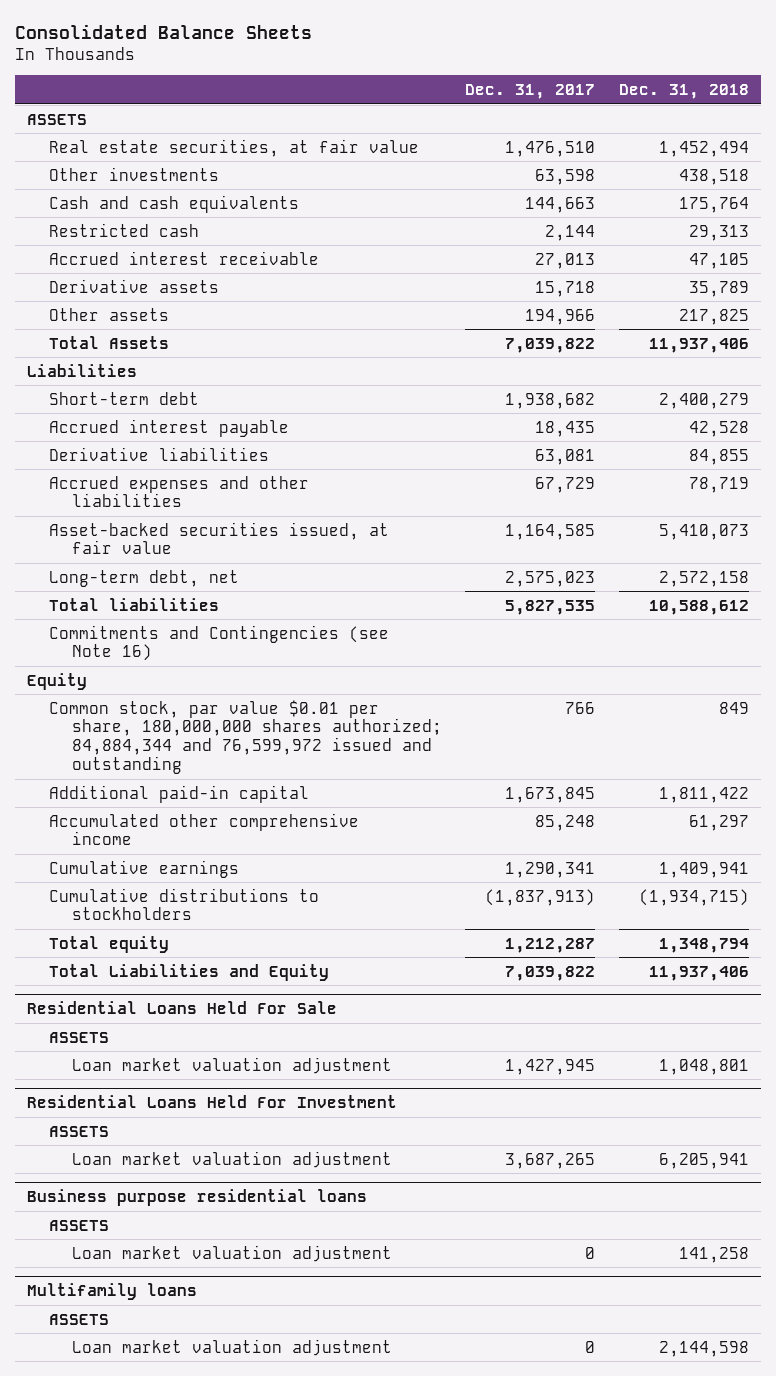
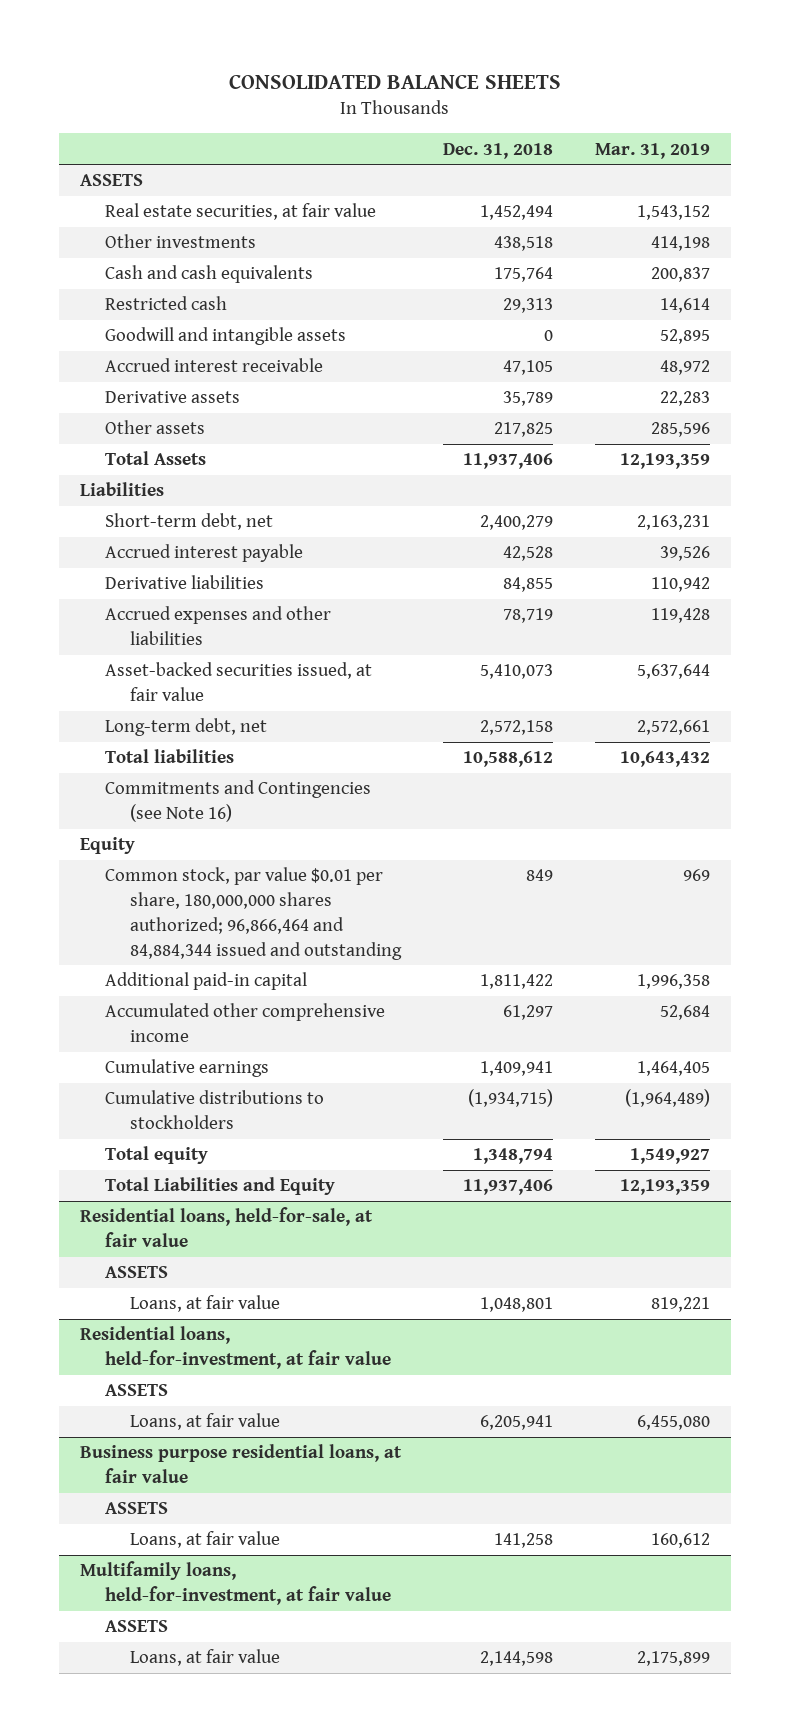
- Consolidated Balance Sheets
+ CONSOLIDATED BALANCE SHEETS
- | Dec. 31, 2017 | Dec. 31, 2018
+ | Dec. 31, 2018 | Mar. 31, 2019
+ Goodwill and intangible assets | 0 | 52,895
- Short-term debt | 1,938,682 | 2,400,279
+ Short-term debt, net | 2,400,279 | 2,163,231
- Common stock, par value $0.01 per share, 180,000,000 shares authorized; 84,884,344 and 76,599,972 issued and outstanding | 766 | 849
+ Common stock, par value $0.01 per share, 180,000,000 shares authorized; 96,866,464 and 84,884,344 issued and outstanding | 849 | 969
- Residential Loans Held For Sale
+ Residential loans, held-for-sale, at fair value
- Loan market valuation adjustment | 1,427,945 | 1,048,801
- Residential Loans Held For Investment
+ Loans, at fair value | 1,048,801 | 819,221
+ Residential loans, held-for-investment, at fair value
- Loan market valuation adjustment | 3,687,265 | 6,205,941
- Business purpose residential loans
+ Loans, at fair value | 6,205,941 | 6,455,080
+ Business purpose residential loans, at fair value
- Loan market valuation adjustment | 0 | 141,258
- Multifamily loans
+ Loans, at fair value | 141,258 | 160,612
+ Multifamily loans, held-for-investment, at fair value
- Loan market valuation adjustment | 0 | 2,144,598
+ Loans, at fair value | 2,144,598 | 2,175,899

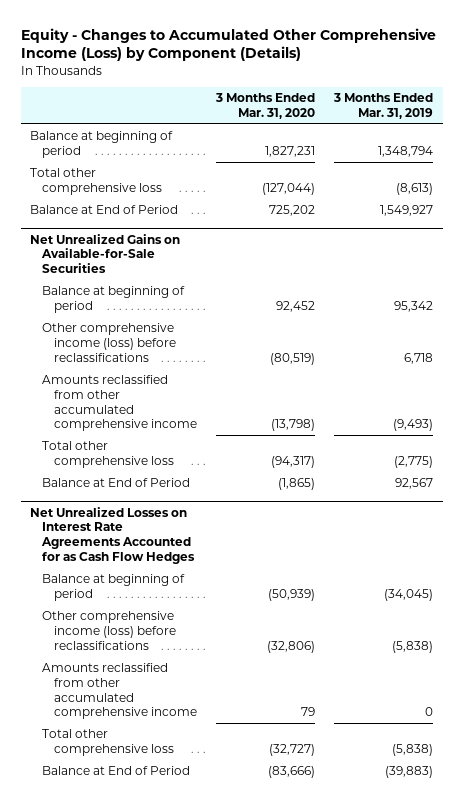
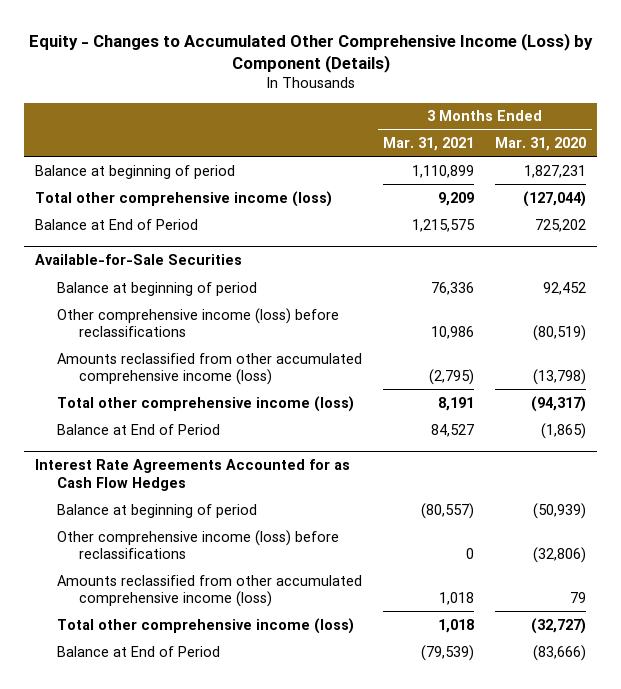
- | 3 Months Ended Mar. 31, 2020 | 3 Months Ended Mar. 31, 2019
+ | 3 Months Ended Mar. 31, 2021 | 3 Months Ended Mar. 31, 2020
- Total other comprehensive loss | (127,044) | (8,613)
+ Total other comprehensive income (loss) | 9,209 | (127,044)
- Net Unrealized Gains on Available-for-Sale Securities
+ Available-for-Sale Securities
- Amounts reclassified from other accumulated comprehensive income | (13,798) | (9,493)
- Total other comprehensive loss | (94,317) | (2,775)
+ Amounts reclassified from other accumulated comprehensive income (loss) | (2,795) | (13,798)
+ Total other comprehensive income (loss) | 8,191 | (94,317)
- Net Unrealized Losses on Interest Rate Agreements Accounted for as Cash Flow Hedges
+ Interest Rate Agreements Accounted for as Cash Flow Hedges
- Amounts reclassified from other accumulated comprehensive income | 79 | 0
- Total other comprehensive loss | (32,727) | (5,838)
+ Amounts reclassified from other accumulated comprehensive income (loss) | 1,018 | 79
+ Total other comprehensive income (loss) | 1,018 | (32,727)

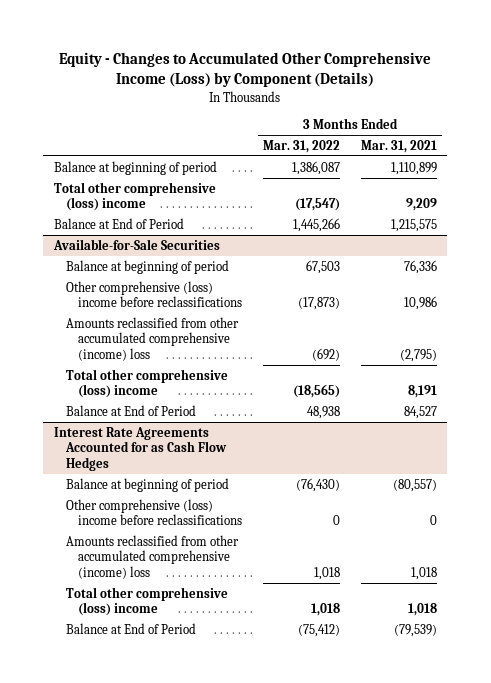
- | 3 Months Ended Mar. 31, 2021 | 3 Months Ended Mar. 31, 2020
+ | 3 Months Ended Mar. 31, 2022 | 3 Months Ended Mar. 31, 2021
- Total other comprehensive income (loss) | 9,209 | (127,044)
+ Total other comprehensive (loss) income | (17,547) | 9,209
@ Available-for-Sale Securities
- Other comprehensive income (loss) before reclassifications | 10,986 | (80,519)
- Amounts reclassified from other accumulated comprehensive income (loss) | (2,795) | (13,798)
- Total other comprehensive income (loss) | 8,191 | (94,317)
+ Other comprehensive (loss) income before reclassifications | (17,873) | 10,986
+ Amounts reclassified from other accumulated comprehensive (income) loss | (692) | (2,795)
+ Total other comprehensive (loss) income | (18,565) | 8,191
@ Interest Rate Agreements Accounted for as Cash Flow Hedges
- Other comprehensive income (loss) before reclassifications | 0 | (32,806)
- Amounts reclassified from other accumulated comprehensive income (loss) | 1,018 | 79
- Total other comprehensive income (loss) | 1,018 | (32,727)
+ Other comprehensive (loss) income before reclassifications | 0 | 0
+ Amounts reclassified from other accumulated comprehensive (income) loss | 1,018 | 1,018
+ Total other comprehensive (loss) income | 1,018 | 1,018

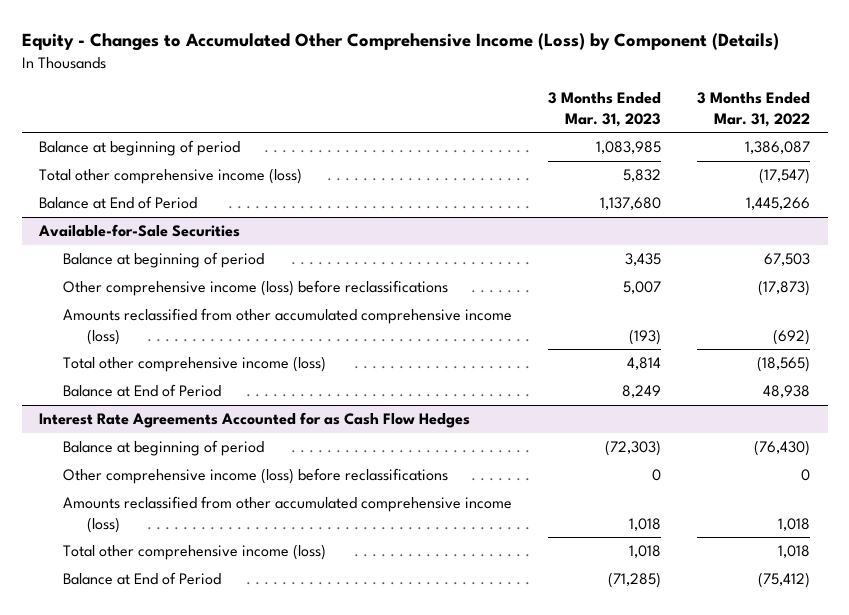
- | 3 Months Ended Mar. 31, 2022 | 3 Months Ended Mar. 31, 2021
+ | 3 Months Ended Mar. 31, 2023 | 3 Months Ended Mar. 31, 2022
- Total other comprehensive (loss) income | (17,547) | 9,209
+ Total other comprehensive income (loss) | 5,832 | (17,547)
@ Available-for-Sale Securities
- Other comprehensive (loss) income before reclassifications | (17,873) | 10,986
- Amounts reclassified from other accumulated comprehensive (income) loss | (692) | (2,795)
- Total other comprehensive (loss) income | (18,565) | 8,191
+ Other comprehensive income (loss) before reclassifications | 5,007 | (17,873)
+ Amounts reclassified from other accumulated comprehensive income (loss) | (193) | (692)
+ Total other comprehensive income (loss) | 4,814 | (18,565)
@ Interest Rate Agreements Accounted for as Cash Flow Hedges
- Other comprehensive (loss) income before reclassifications | 0 | 0
- Amounts reclassified from other accumulated comprehensive (income) loss | 1,018 | 1,018
- Total other comprehensive (loss) income | 1,018 | 1,018
+ Other comprehensive income (loss) before reclassifications | 0 | 0
+ Amounts reclassified from other accumulated comprehensive income (loss) | 1,018 | 1,018
+ Total other comprehensive income (loss) | 1,018 | 1,018

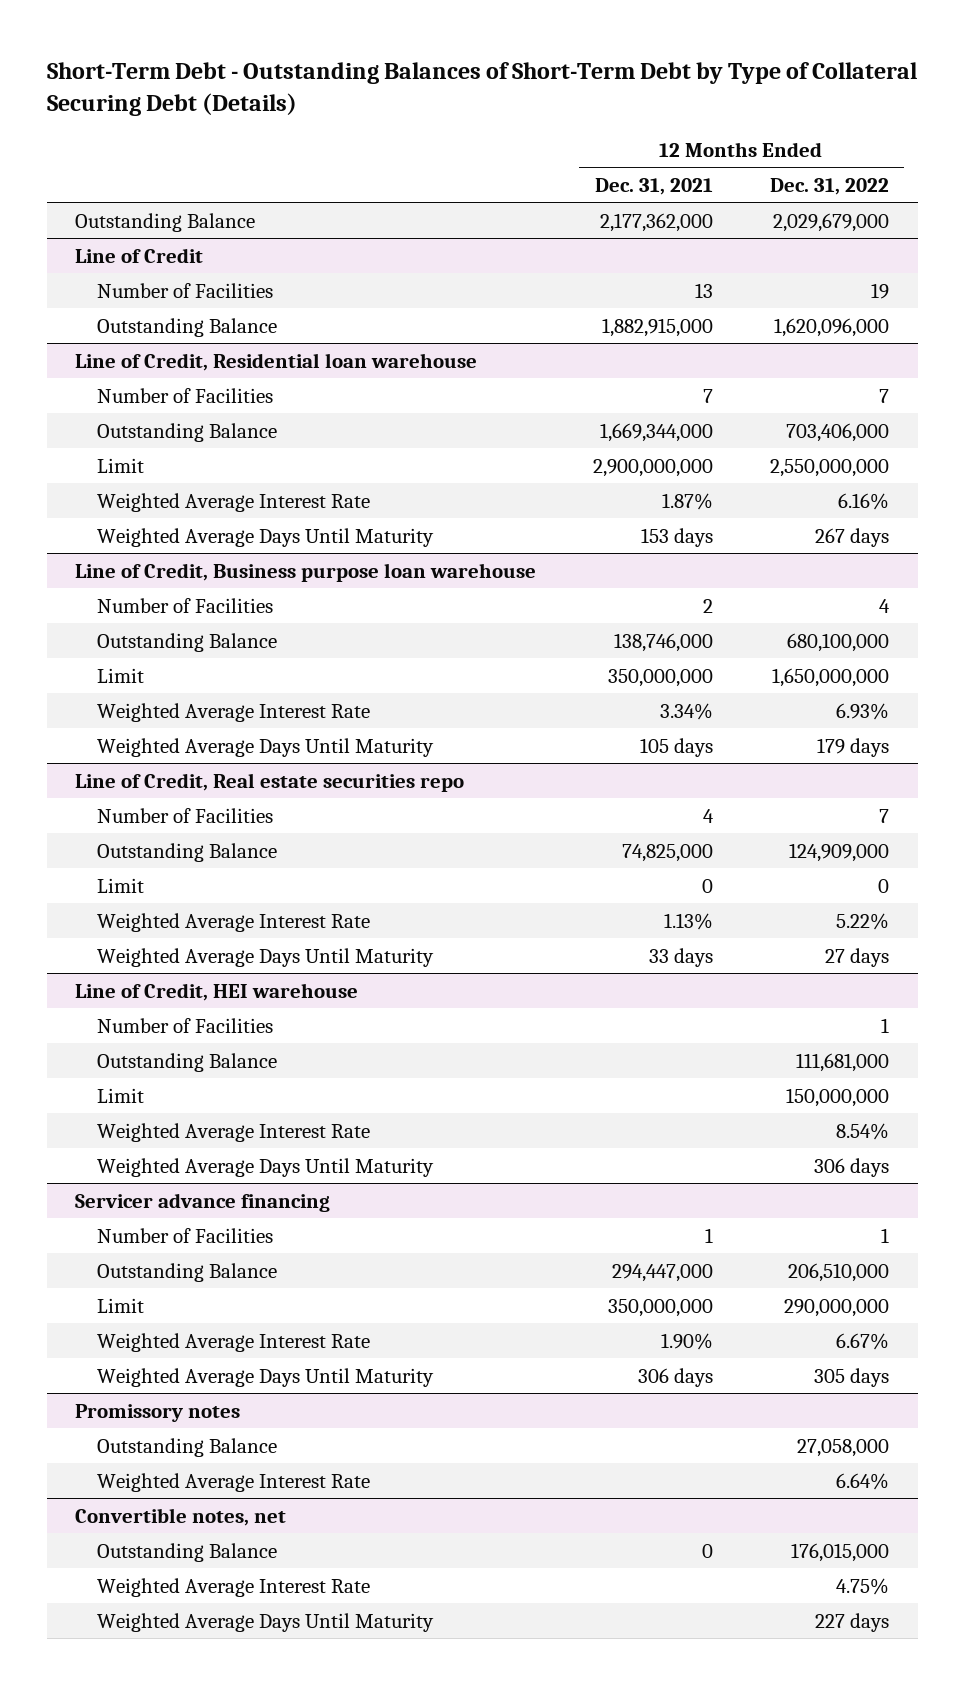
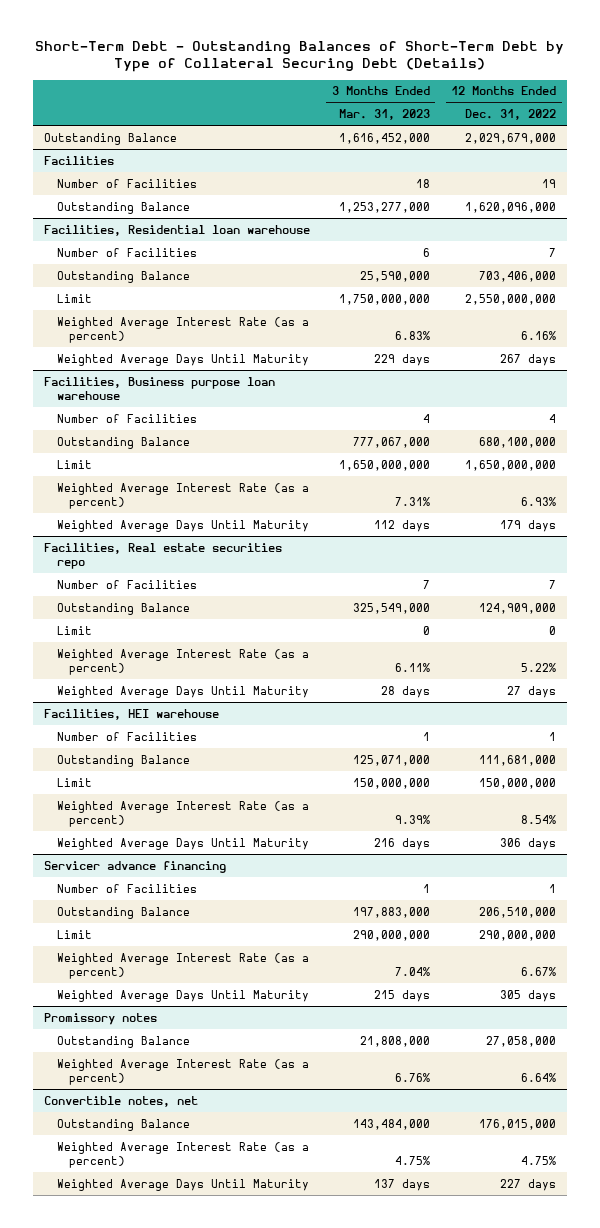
- | 12 Months Ended Dec. 31, 2021 | 12 Months Ended Dec. 31, 2022
+ | 3 Months Ended Mar. 31, 2023 | 12 Months Ended Dec. 31, 2022
- Line of Credit
+ Facilities
- Line of Credit, Residential loan warehouse
+ Facilities, Residential loan warehouse
- Weighted Average Interest Rate | 1.87% | 6.16%
+ Weighted Average Interest Rate (as a percent) | 6.83% | 6.16%
- Line of Credit, Business purpose loan warehouse
+ Facilities, Business purpose loan warehouse
- Weighted Average Interest Rate | 3.34% | 6.93%
+ Weighted Average Interest Rate (as a percent) | 7.31% | 6.93%
- Line of Credit, Real estate securities repo
+ Facilities, Real estate securities repo
- Weighted Average Interest Rate | 1.13% | 5.22%
+ Weighted Average Interest Rate (as a percent) | 6.11% | 5.22%
- Line of Credit, HEI warehouse
+ Facilities, HEI warehouse
- Weighted Average Interest Rate | | 8.54%
+ Weighted Average Interest Rate (as a percent) | 9.39% | 8.54%
@ Servicer advance financing
- Weighted Average Interest Rate | 1.90% | 6.67%
+ Weighted Average Interest Rate (as a percent) | 7.04% | 6.67%
@ Promissory notes
- Weighted Average Interest Rate | | 6.64%
+ Weighted Average Interest Rate (as a percent) | 6.76% | 6.64%
@ Convertible notes, net
- Weighted Average Interest Rate | | 4.75%
+ Weighted Average Interest Rate (as a percent) | 4.75% | 4.75%

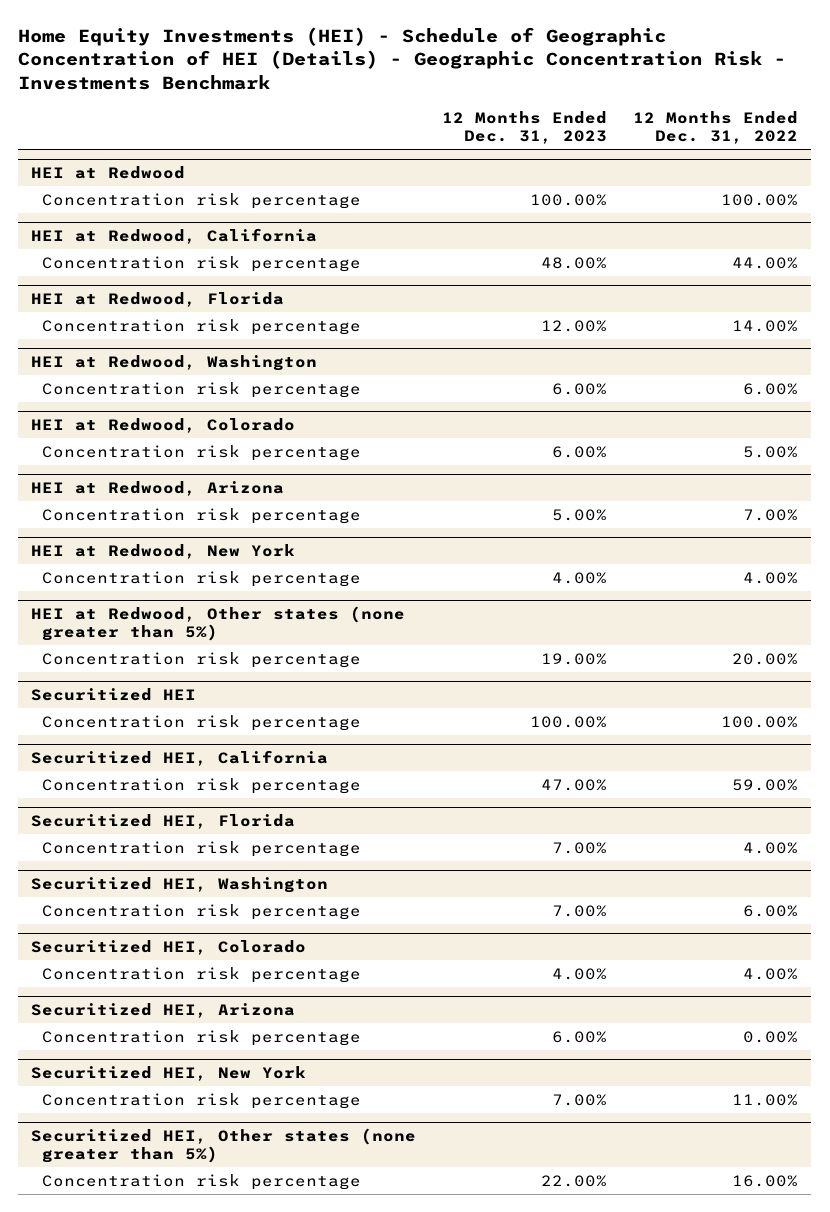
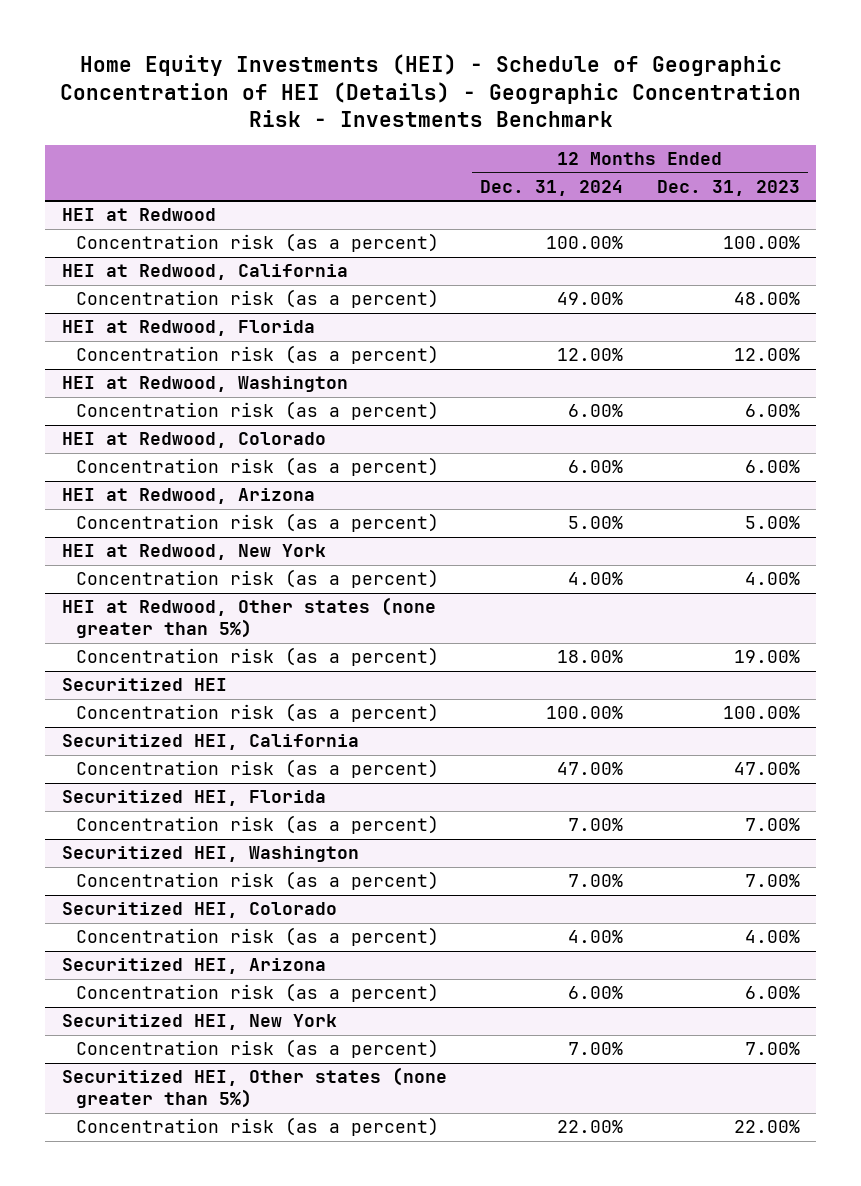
- | 12 Months Ended Dec. 31, 2023 | 12 Months Ended Dec. 31, 2022
+ | 12 Months Ended Dec. 31, 2024 | 12 Months Ended Dec. 31, 2023
@ HEI at Redwood
- Concentration risk percentage | 100.00% | 100.00%
+ Concentration risk (as a percent) | 100.00% | 100.00%
@ HEI at Redwood, California
- Concentration risk percentage | 48.00% | 44.00%
+ Concentration risk (as a percent) | 49.00% | 48.00%
@ HEI at Redwood, Florida
- Concentration risk percentage | 12.00% | 14.00%
+ Concentration risk (as a percent) | 12.00% | 12.00%
@ HEI at Redwood, Washington
- Concentration risk percentage | 6.00% | 6.00%
+ Concentration risk (as a percent) | 6.00% | 6.00%
@ HEI at Redwood, Colorado
- Concentration risk percentage | 6.00% | 5.00%
+ Concentration risk (as a percent) | 6.00% | 6.00%
@ HEI at Redwood, Arizona
- Concentration risk percentage | 5.00% | 7.00%
+ Concentration risk (as a percent) | 5.00% | 5.00%
@ HEI at Redwood, New York
- Concentration risk percentage | 4.00% | 4.00%
+ Concentration risk (as a percent) | 4.00% | 4.00%
@ HEI at Redwood, Other states (none greater than 5%)
- Concentration risk percentage | 19.00% | 20.00%
+ Concentration risk (as a percent) | 18.00% | 19.00%
@ Securitized HEI
- Concentration risk percentage | 100.00% | 100.00%
+ Concentration risk (as a percent) | 100.00% | 100.00%
@ Securitized HEI, California
- Concentration risk percentage | 47.00% | 59.00%
+ Concentration risk (as a percent) | 47.00% | 47.00%
@ Securitized HEI, Florida
- Concentration risk percentage | 7.00% | 4.00%
+ Concentration risk (as a percent) | 7.00% | 7.00%
@ Securitized HEI, Washington
- Concentration risk percentage | 7.00% | 6.00%
+ Concentration risk (as a percent) | 7.00% | 7.00%
@ Securitized HEI, Colorado
- Concentration risk percentage | 4.00% | 4.00%
+ Concentration risk (as a percent) | 4.00% | 4.00%
@ Securitized HEI, Arizona
- Concentration risk percentage | 6.00% | 0.00%
+ Concentration risk (as a percent) | 6.00% | 6.00%
@ Securitized HEI, New York
- Concentration risk percentage | 7.00% | 11.00%
+ Concentration risk (as a percent) | 7.00% | 7.00%
@ Securitized HEI, Other states (none greater than 5%)
- Concentration risk percentage | 22.00% | 16.00%
+ Concentration risk (as a percent) | 22.00% | 22.00%

